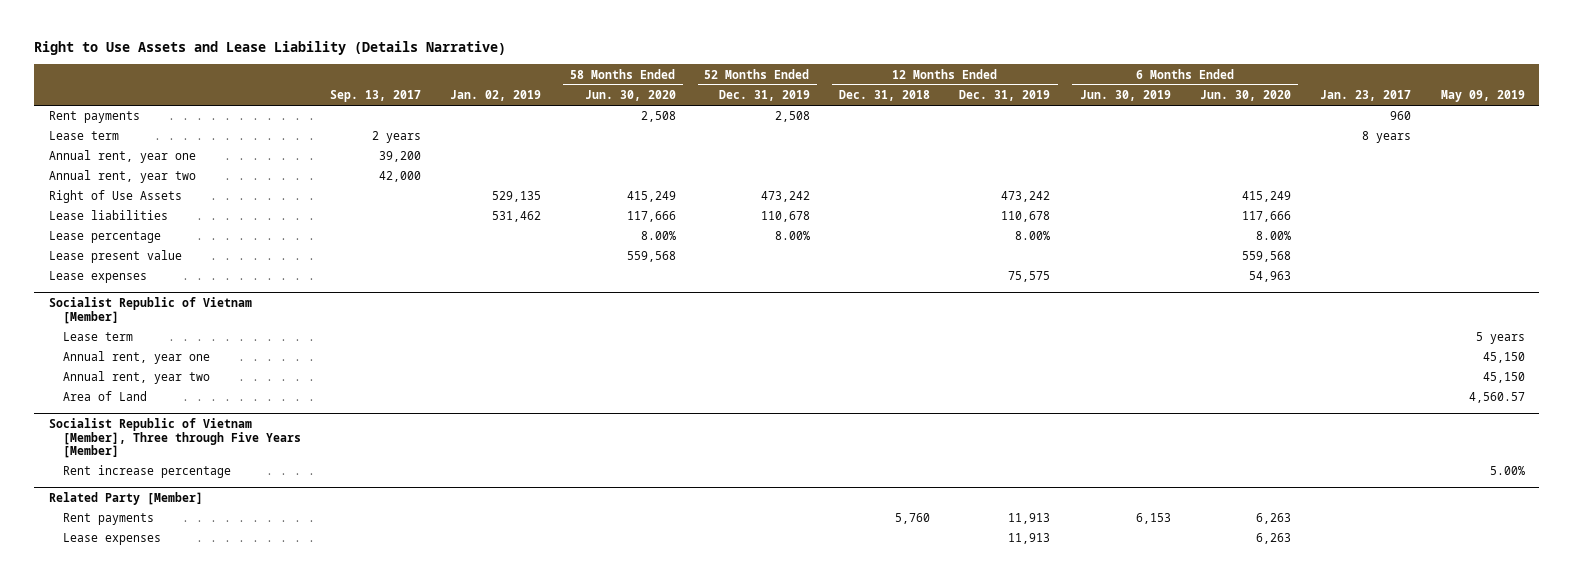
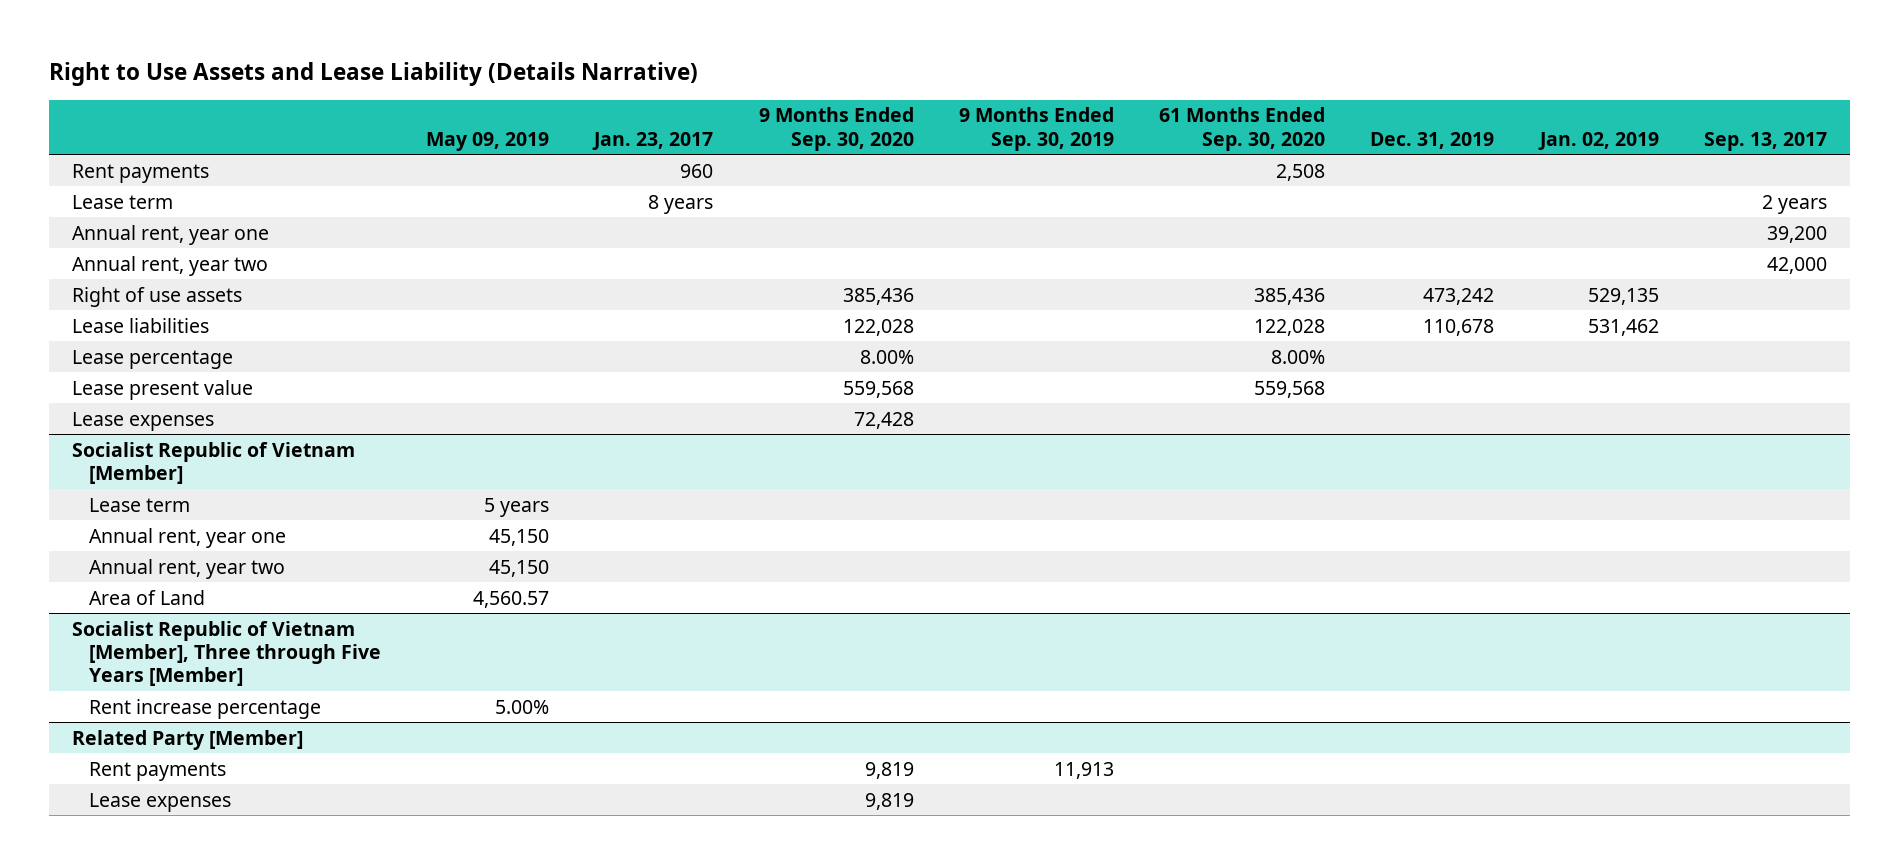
- | Sep. 13, 2017 | Jan. 02, 2019 | 58 Months Ended Jun. 30, 2020 | 52 Months Ended Dec. 31, 2019 | 12 Months Ended Dec. 31, 2018 | 12 Months Ended Dec. 31, 2019 | 6 Months Ended Jun. 30, 2019 | 6 Months Ended Jun. 30, 2020 | Jan. 23, 2017 | May 09, 2019
+ | May 09, 2019 | Jan. 23, 2017 | 9 Months Ended Sep. 30, 2020 | 9 Months Ended Sep. 30, 2019 | 61 Months Ended Sep. 30, 2020 | Dec. 31, 2019 | Jan. 02, 2019 | Sep. 13, 2017
- Right of Use Assets | | 529,135 | 415,249 | 473,242 | | 473,242 | | 415,249 | |
+ Right of use assets | | | 385,436 | | 385,436 | 473,242 | 529,135 |

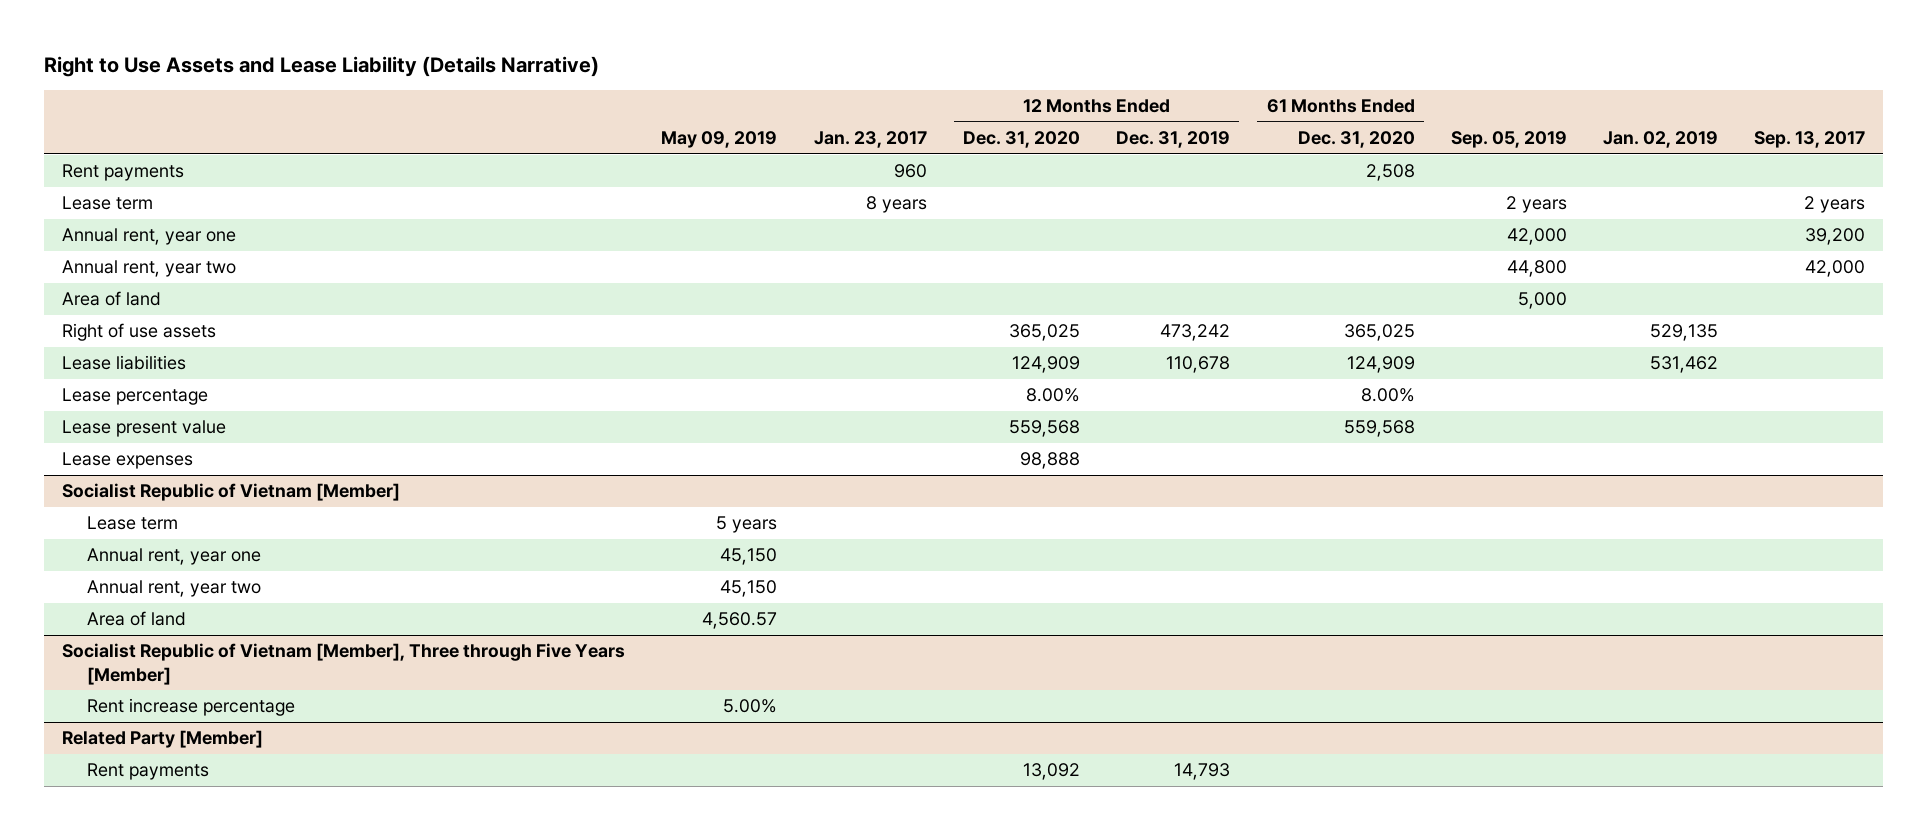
- | May 09, 2019 | Jan. 23, 2017 | 9 Months Ended Sep. 30, 2020 | 9 Months Ended Sep. 30, 2019 | 61 Months Ended Sep. 30, 2020 | Dec. 31, 2019 | Jan. 02, 2019 | Sep. 13, 2017
+ | May 09, 2019 | Jan. 23, 2017 | 12 Months Ended Dec. 31, 2020 | 12 Months Ended Dec. 31, 2019 | 61 Months Ended Dec. 31, 2020 | Sep. 05, 2019 | Jan. 02, 2019 | Sep. 13, 2017
+ Area of land | | | | | | 5,000 | |
@ Socialist Republic of Vietnam [Member]
- Area of Land | 4,560.57 | | | | | | |
+ Area of land | 4,560.57 | | | | | | |
@ Related Party [Member]
- Lease expenses | | | 9,819 | | | | |

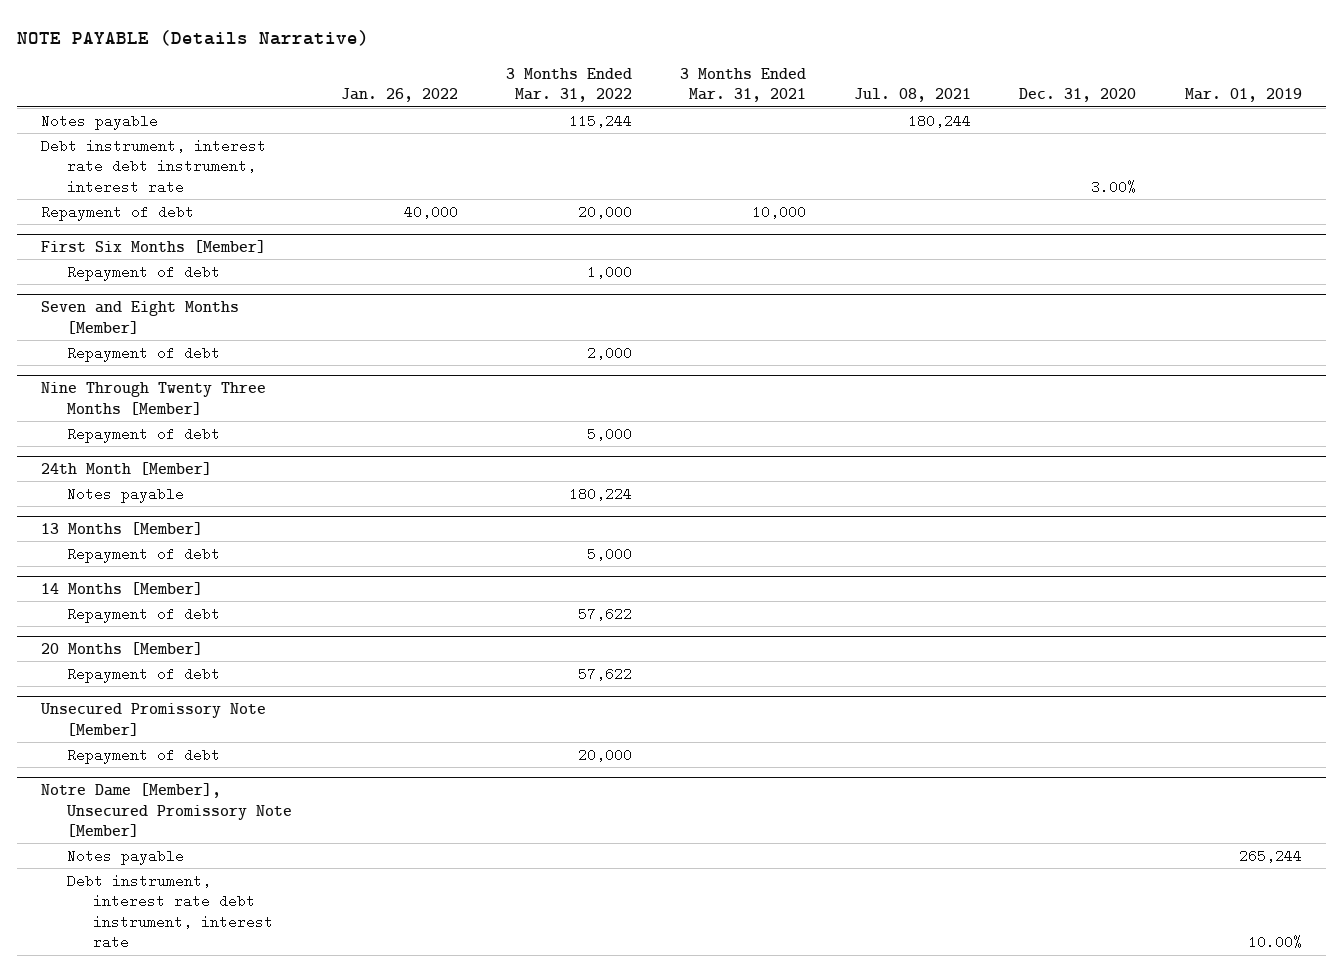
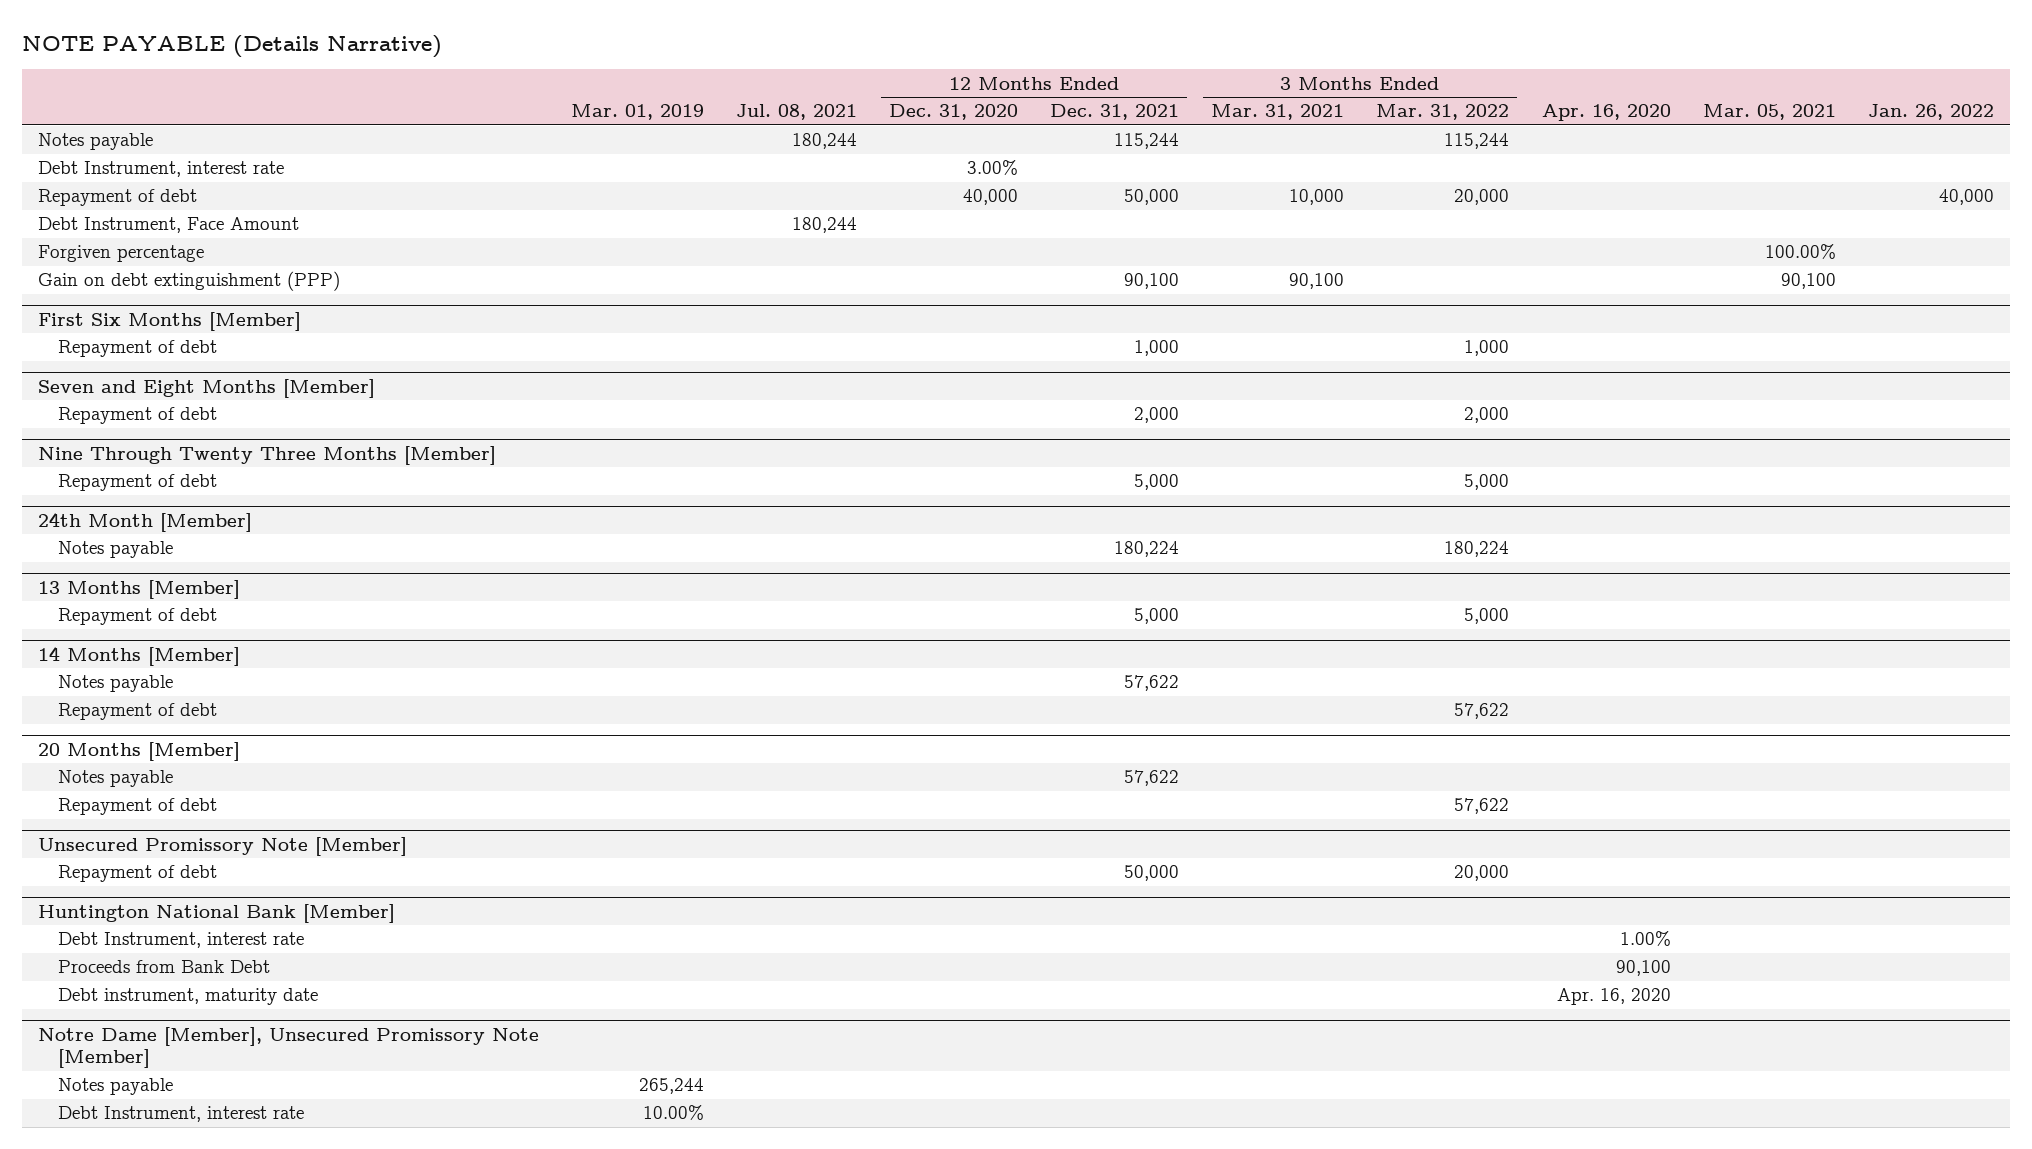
- | Jan. 26, 2022 | 3 Months Ended Mar. 31, 2022 | 3 Months Ended Mar. 31, 2021 | Jul. 08, 2021 | Dec. 31, 2020 | Mar. 01, 2019
+ | Mar. 01, 2019 | Jul. 08, 2021 | 12 Months Ended Dec. 31, 2020 | 12 Months Ended Dec. 31, 2021 | 3 Months Ended Mar. 31, 2021 | 3 Months Ended Mar. 31, 2022 | Apr. 16, 2020 | Mar. 05, 2021 | Jan. 26, 2022
- Debt instrument, interest rate debt instrument, interest rate | | | | | 3.00% |
+ Debt Instrument, interest rate | | | 3.00% | | | | | |
+ Debt Instrument, Face Amount | | 180,244 | | | | | | |
+ Forgiven percentage | | | | | | | | 100.00% |
+ Gain on debt extinguishment (PPP) | | | | 90,100 | 90,100 | | | 90,100 |
@ 14 Months [Member]
+ Notes payable | | | | 57,622 | | | | |
@ 20 Months [Member]
+ Notes payable | | | | 57,622 | | | | |
+ Huntington National Bank [Member]
+ Debt Instrument, interest rate | | | | | | | 1.00% | |
+ Proceeds from Bank Debt | | | | | | | 90,100 | |
+ Debt instrument, maturity date | | | | | | | Apr. 16, 2020 | |
@ Notre Dame [Member], Unsecured Promissory Note [Member]
- Debt instrument, interest rate debt instrument, interest rate | | | | | | 10.00%
+ Debt Instrument, interest rate | 10.00% | | | | | | | |

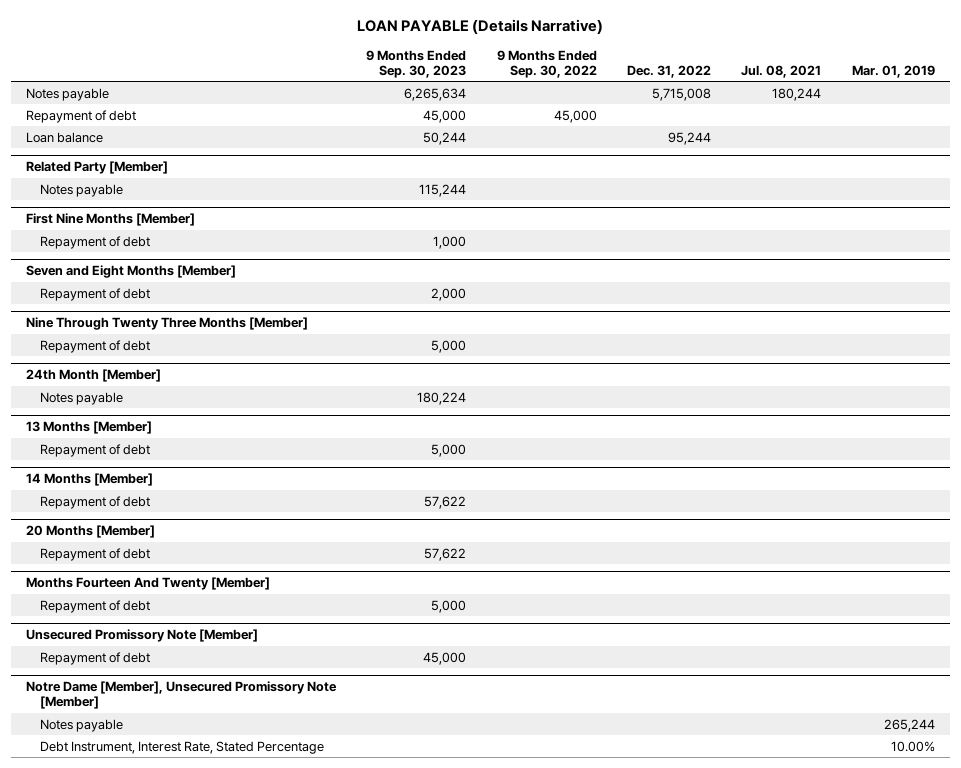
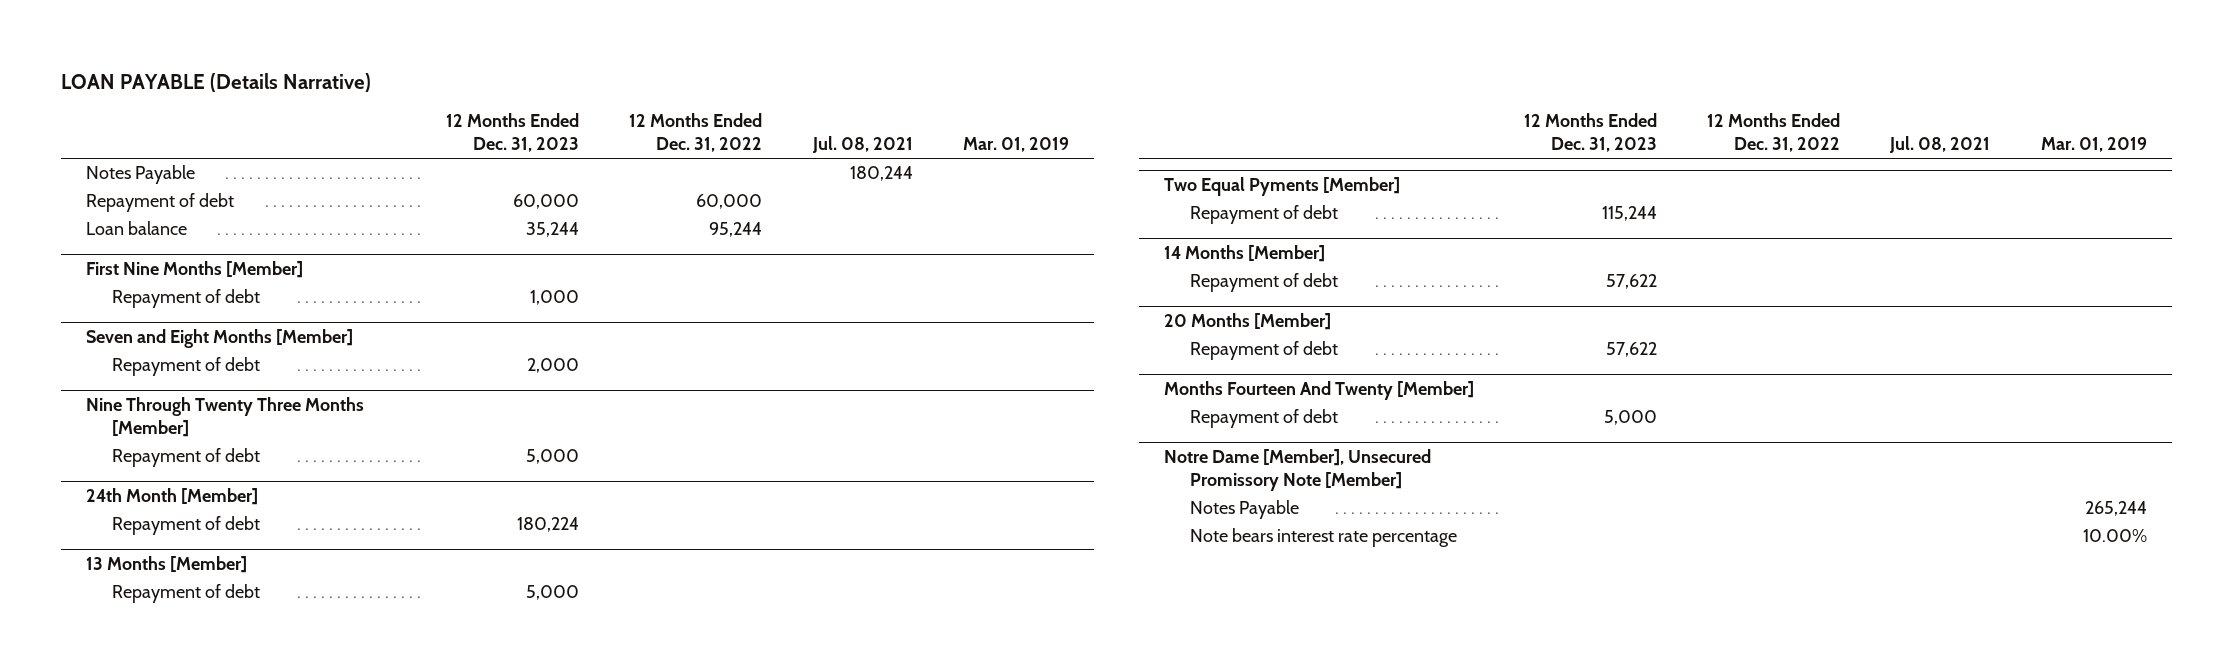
- | 9 Months Ended Sep. 30, 2023 | 9 Months Ended Sep. 30, 2022 | Dec. 31, 2022 | Jul. 08, 2021 | Mar. 01, 2019
+ | 12 Months Ended Dec. 31, 2023 | 12 Months Ended Dec. 31, 2022 | Jul. 08, 2021 | Mar. 01, 2019
- Notes payable | 6,265,634 | | 5,715,008 | 180,244 |
+ Notes Payable | | | 180,244 |
- Related Party [Member]
- Notes payable | 115,244 | | | |
@ 24th Month [Member]
- Notes payable | 180,224 | | | |
+ Repayment of debt | 180,224 | | |
+ Two Equal Pyments [Member]
+ Repayment of debt | 115,244 | | |
- Unsecured Promissory Note [Member]
- Repayment of debt | 45,000 | | | |
@ Notre Dame [Member], Unsecured Promissory Note [Member]
- Notes payable | | | | | 265,244
- Debt Instrument, Interest Rate, Stated Percentage | | | | | 10.00%
+ Notes Payable | | | | 265,244
+ Note bears interest rate percentage | | | | 10.00%

